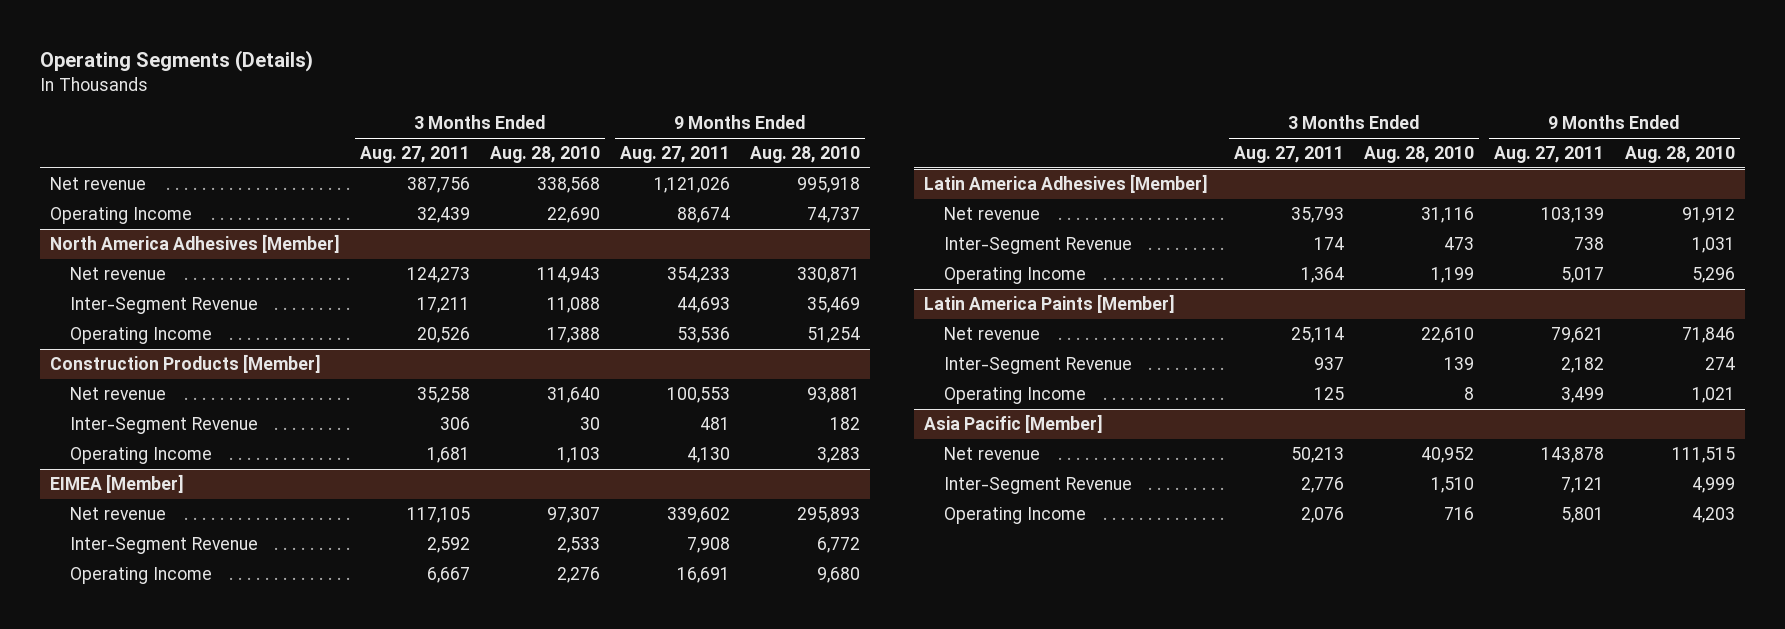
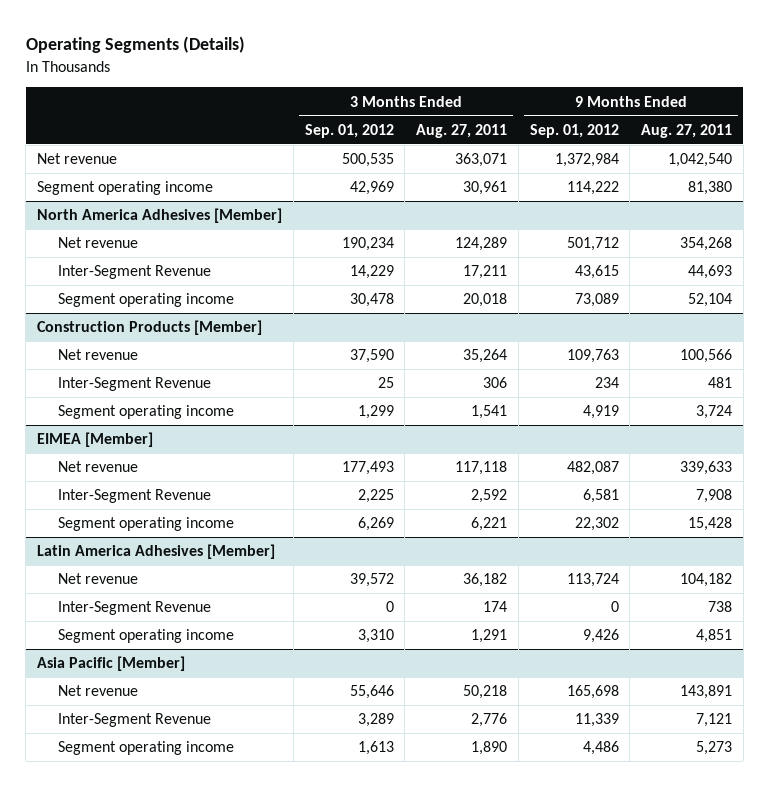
- | 3 Months Ended Aug. 27, 2011 | 3 Months Ended Aug. 28, 2010 | 9 Months Ended Aug. 27, 2011 | 9 Months Ended Aug. 28, 2010
+ | 3 Months Ended Sep. 01, 2012 | 3 Months Ended Aug. 27, 2011 | 9 Months Ended Sep. 01, 2012 | 9 Months Ended Aug. 27, 2011
- Net revenue | 387,756 | 338,568 | 1,121,026 | 995,918
- Operating Income | 32,439 | 22,690 | 88,674 | 74,737
+ Net revenue | 500,535 | 363,071 | 1,372,984 | 1,042,540
+ Segment operating income | 42,969 | 30,961 | 114,222 | 81,380
@ North America Adhesives [Member]
- Net revenue | 124,273 | 114,943 | 354,233 | 330,871
+ Net revenue | 190,234 | 124,289 | 501,712 | 354,268
- Operating Income | 20,526 | 17,388 | 53,536 | 51,254
+ Segment operating income | 30,478 | 20,018 | 73,089 | 52,104
@ Construction Products [Member]
- Net revenue | 35,258 | 31,640 | 100,553 | 93,881
+ Net revenue | 37,590 | 35,264 | 109,763 | 100,566
- Operating Income | 1,681 | 1,103 | 4,130 | 3,283
+ Segment operating income | 1,299 | 1,541 | 4,919 | 3,724
@ EIMEA [Member]
- Net revenue | 117,105 | 97,307 | 339,602 | 295,893
+ Net revenue | 177,493 | 117,118 | 482,087 | 339,633
- Operating Income | 6,667 | 2,276 | 16,691 | 9,680
+ Segment operating income | 6,269 | 6,221 | 22,302 | 15,428
@ Latin America Adhesives [Member]
- Net revenue | 35,793 | 31,116 | 103,139 | 91,912
+ Net revenue | 39,572 | 36,182 | 113,724 | 104,182
- Operating Income | 1,364 | 1,199 | 5,017 | 5,296
- Latin America Paints [Member]
- Net revenue | 25,114 | 22,610 | 79,621 | 71,846
- Inter-Segment Revenue | 937 | 139 | 2,182 | 274
- Operating Income | 125 | 8 | 3,499 | 1,021
@ Latin America Adhesives [Member]
+ Segment operating income | 3,310 | 1,291 | 9,426 | 4,851
@ Asia Pacific [Member]
- Net revenue | 50,213 | 40,952 | 143,878 | 111,515
+ Net revenue | 55,646 | 50,218 | 165,698 | 143,891
- Operating Income | 2,076 | 716 | 5,801 | 4,203
+ Segment operating income | 1,613 | 1,890 | 4,486 | 5,273

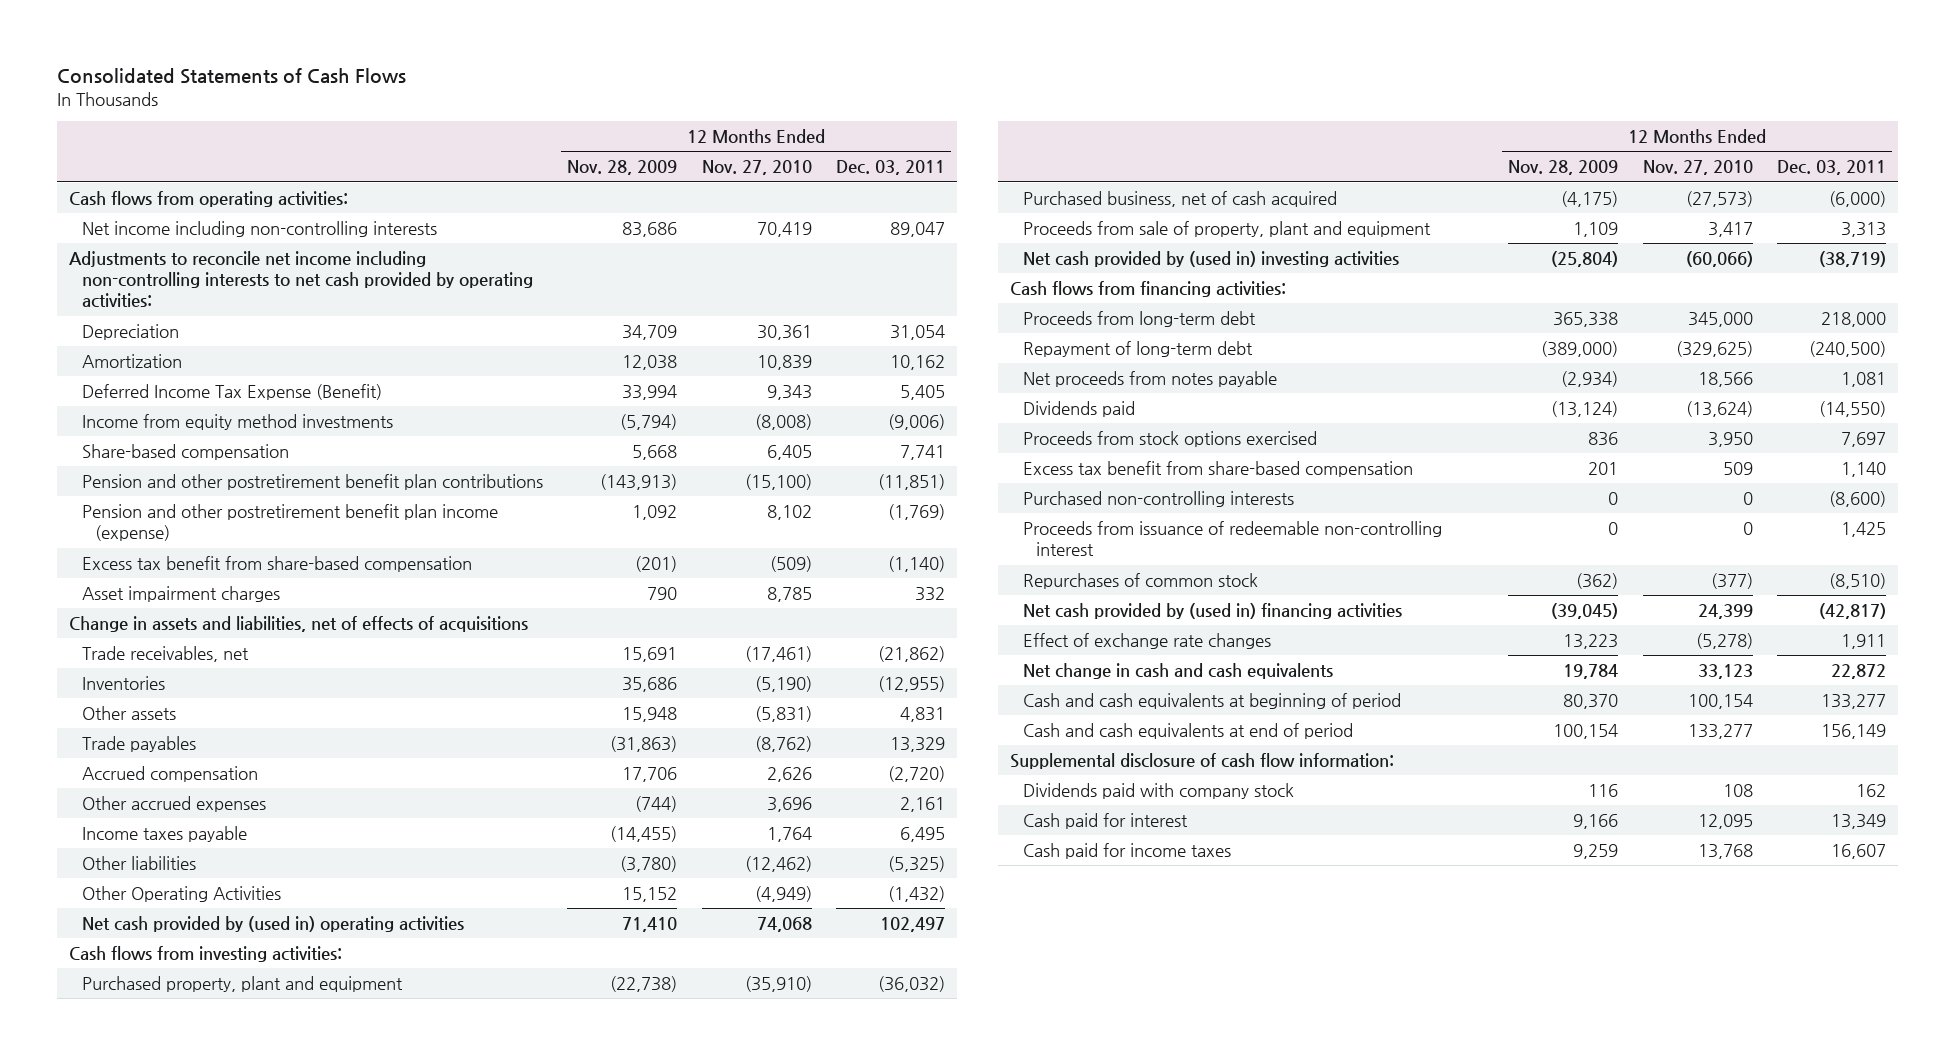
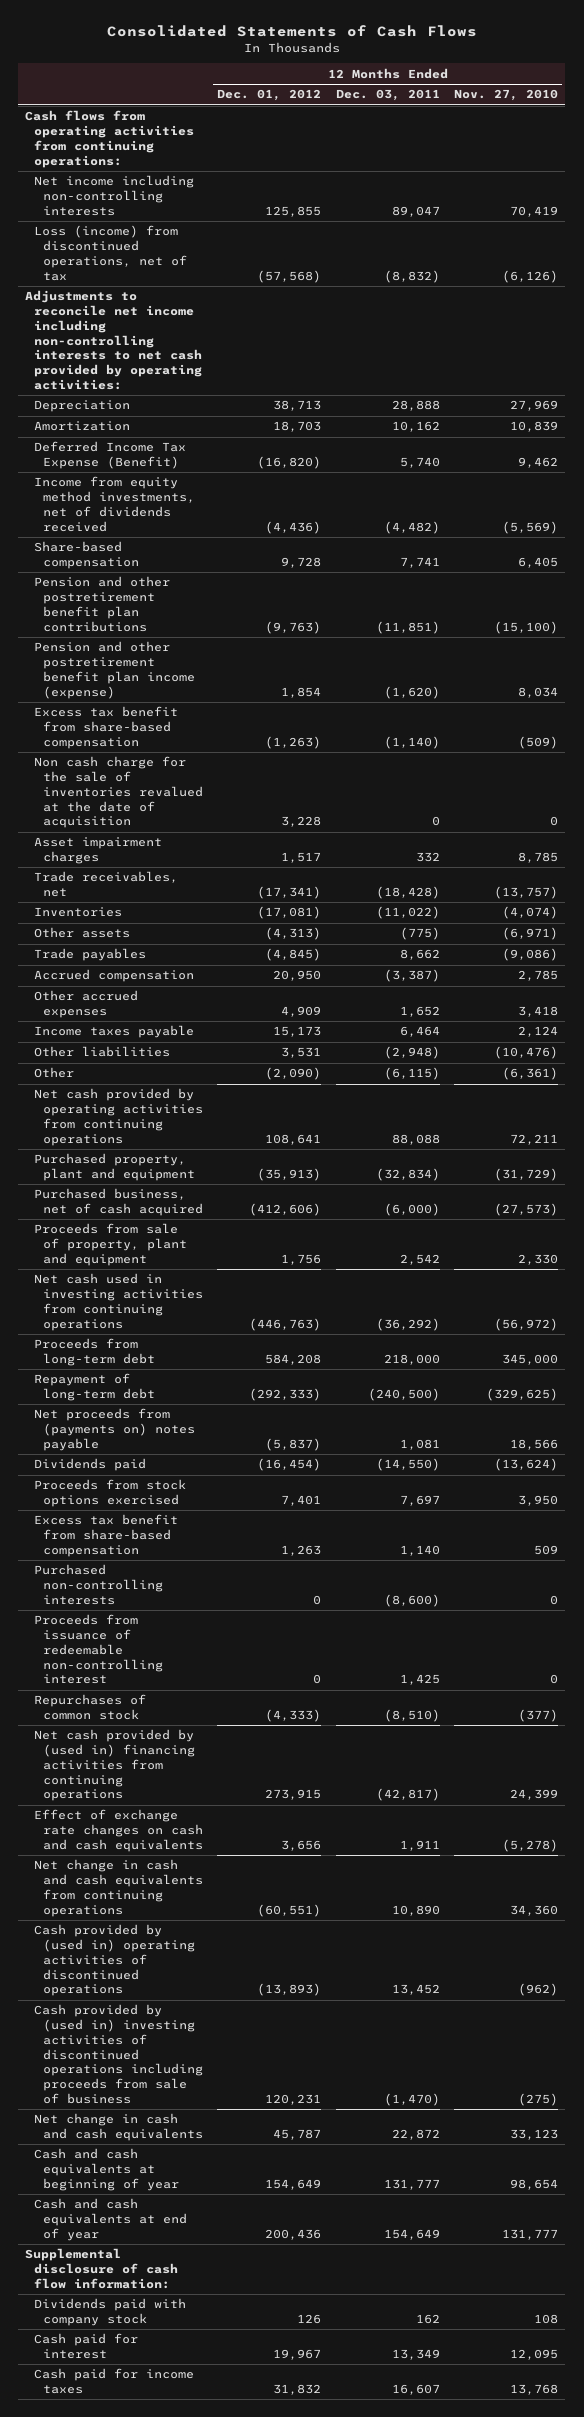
- | 12 Months Ended Nov. 28, 2009 | 12 Months Ended Nov. 27, 2010 | 12 Months Ended Dec. 03, 2011
+ | 12 Months Ended Dec. 01, 2012 | 12 Months Ended Dec. 03, 2011 | 12 Months Ended Nov. 27, 2010
- Cash flows from operating activities:
+ Cash flows from operating activities from continuing operations:
+ Loss (income) from discontinued operations, net of tax | (57,568) | (8,832) | (6,126)
- Depreciation | 34,709 | 30,361 | 31,054
+ Depreciation | 38,713 | 28,888 | 27,969
- Deferred Income Tax Expense (Benefit) | 33,994 | 9,343 | 5,405
- Income from equity method investments | (5,794) | (8,008) | (9,006)
+ Deferred Income Tax Expense (Benefit) | (16,820) | 5,740 | 9,462
+ Income from equity method investments, net of dividends received | (4,436) | (4,482) | (5,569)
- Pension and other postretirement benefit plan income (expense) | 1,092 | 8,102 | (1,769)
+ Pension and other postretirement benefit plan income (expense) | 1,854 | (1,620) | 8,034
+ Non cash charge for the sale of inventories revalued at the date of acquisition | 3,228 | 0 | 0
- Change in assets and liabilities, net of effects of acquisitions
- Trade receivables, net | 15,691 | (17,461) | (21,862)
- Inventories | 35,686 | (5,190) | (12,955)
- Other assets | 15,948 | (5,831) | 4,831
- Trade payables | (31,863) | (8,762) | 13,329
- Accrued compensation | 17,706 | 2,626 | (2,720)
- Other accrued expenses | (744) | 3,696 | 2,161
- Income taxes payable | (14,455) | 1,764 | 6,495
- Other liabilities | (3,780) | (12,462) | (5,325)
- Other Operating Activities | 15,152 | (4,949) | (1,432)
- Net cash provided by (used in) operating activities | 71,410 | 74,068 | 102,497
- Cash flows from investing activities:
- Purchased property, plant and equipment | (22,738) | (35,910) | (36,032)
+ Trade receivables, net | (17,341) | (18,428) | (13,757)
+ Inventories | (17,081) | (11,022) | (4,074)
+ Other assets | (4,313) | (775) | (6,971)
+ Trade payables | (4,845) | 8,662 | (9,086)
+ Accrued compensation | 20,950 | (3,387) | 2,785
+ Other accrued expenses | 4,909 | 1,652 | 3,418
+ Income taxes payable | 15,173 | 6,464 | 2,124
+ Other liabilities | 3,531 | (2,948) | (10,476)
+ Other | (2,090) | (6,115) | (6,361)
+ Net cash provided by operating activities from continuing operations | 108,641 | 88,088 | 72,211
+ Purchased property, plant and equipment | (35,913) | (32,834) | (31,729)
- Proceeds from sale of property, plant and equipment | 1,109 | 3,417 | 3,313
- Net cash provided by (used in) investing activities | (25,804) | (60,066) | (38,719)
- Cash flows from financing activities:
+ Proceeds from sale of property, plant and equipment | 1,756 | 2,542 | 2,330
+ Net cash used in investing activities from continuing operations | (446,763) | (36,292) | (56,972)
- Net proceeds from notes payable | (2,934) | 18,566 | 1,081
+ Net proceeds from (payments on) notes payable | (5,837) | 1,081 | 18,566
- Net cash provided by (used in) financing activities | (39,045) | 24,399 | (42,817)
- Effect of exchange rate changes | 13,223 | (5,278) | 1,911
+ Net cash provided by (used in) financing activities from continuing operations | 273,915 | (42,817) | 24,399
+ Effect of exchange rate changes on cash and cash equivalents | 3,656 | 1,911 | (5,278)
+ Net change in cash and cash equivalents from continuing operations | (60,551) | 10,890 | 34,360
+ Cash provided by (used in) operating activities of discontinued operations | (13,893) | 13,452 | (962)
+ Cash provided by (used in) investing activities of discontinued operations including proceeds from sale of business | 120,231 | (1,470) | (275)
- Cash and cash equivalents at beginning of period | 80,370 | 100,154 | 133,277
- Cash and cash equivalents at end of period | 100,154 | 133,277 | 156,149
+ Cash and cash equivalents at beginning of year | 154,649 | 131,777 | 98,654
+ Cash and cash equivalents at end of year | 200,436 | 154,649 | 131,777

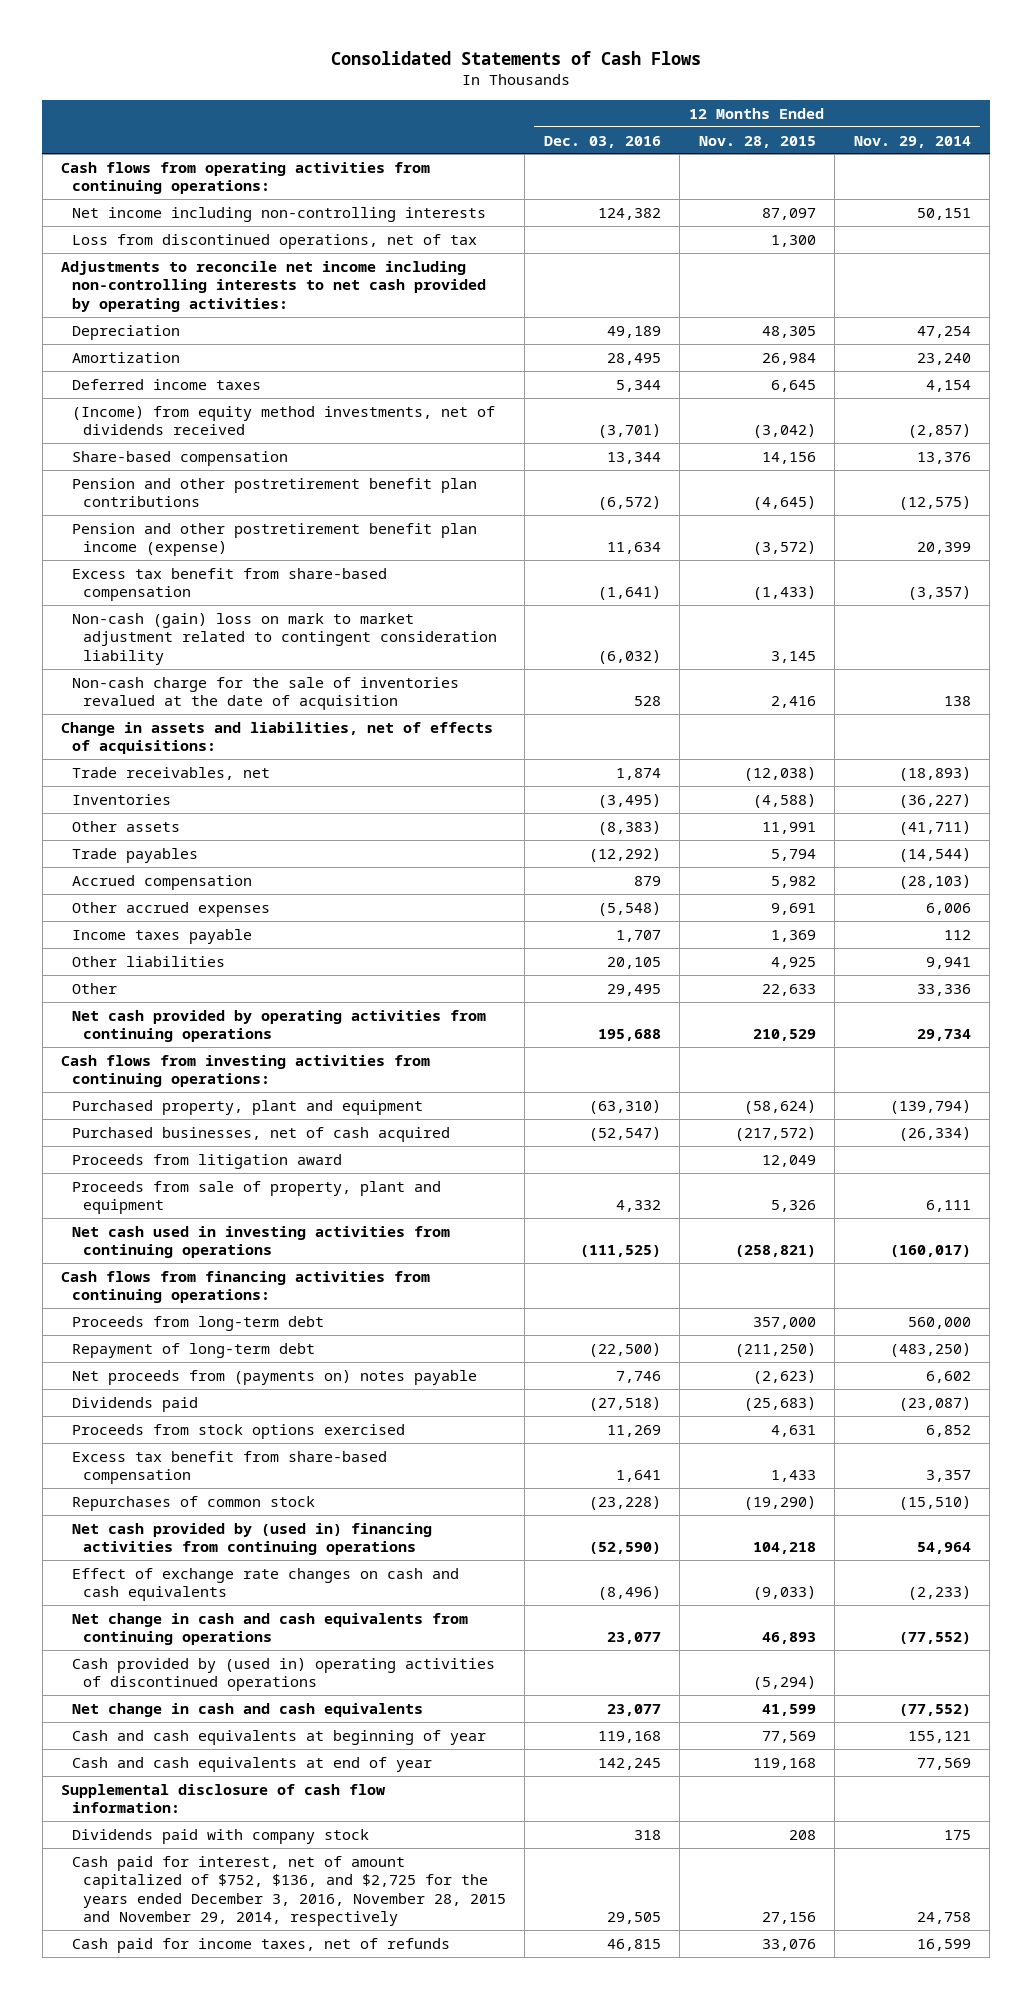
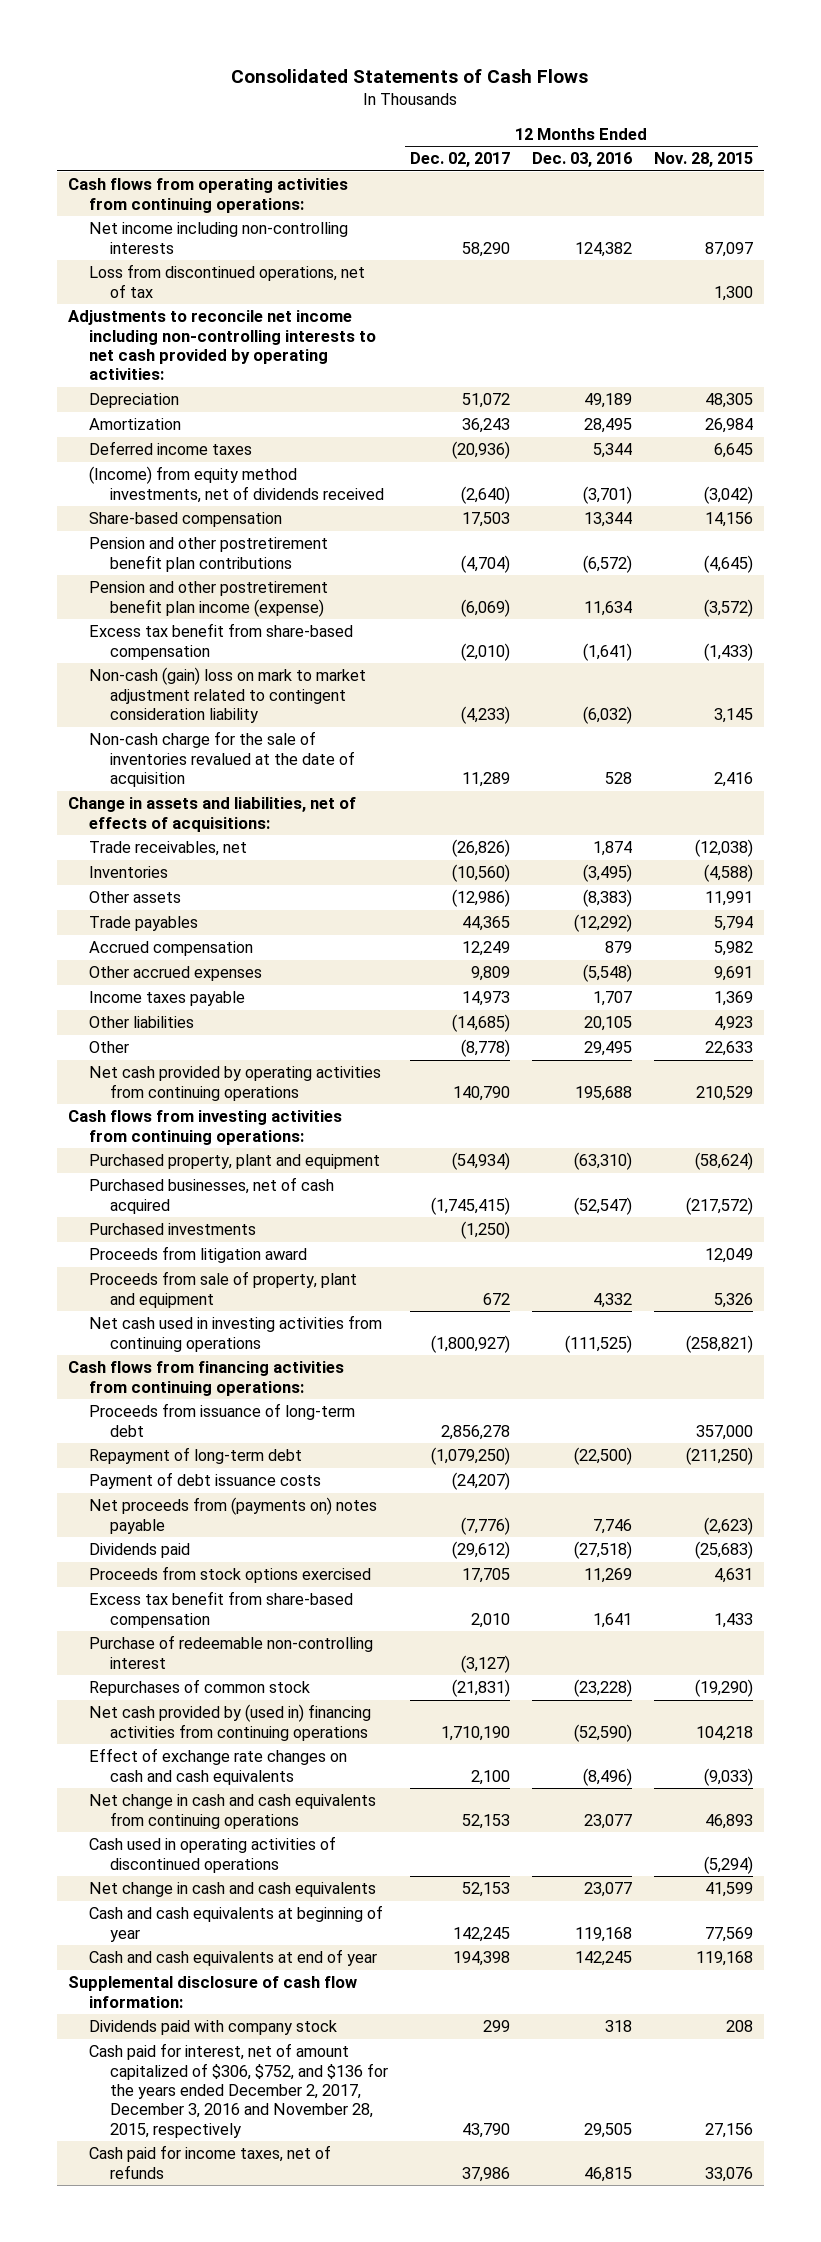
- | 12 Months Ended Dec. 03, 2016 | 12 Months Ended Nov. 28, 2015 | 12 Months Ended Nov. 29, 2014
+ | 12 Months Ended Dec. 02, 2017 | 12 Months Ended Dec. 03, 2016 | 12 Months Ended Nov. 28, 2015
- Other liabilities | 20,105 | 4,925 | 9,941
+ Other liabilities | (14,685) | 20,105 | 4,923
+ Purchased investments | (1,250) | |
- Proceeds from long-term debt | | 357,000 | 560,000
+ Proceeds from issuance of long-term debt | 2,856,278 | | 357,000
+ Payment of debt issuance costs | (24,207) | |
+ Purchase of redeemable non-controlling interest | (3,127) | |
- Cash provided by (used in) operating activities of discontinued operations | | (5,294) |
+ Cash used in operating activities of discontinued operations | | | (5,294)
- Cash paid for interest, net of amount capitalized of $752, $136, and $2,725 for the years ended December 3, 2016, November 28, 2015 and November 29, 2014, respectively | 29,505 | 27,156 | 24,758
+ Cash paid for interest, net of amount capitalized of $306, $752, and $136 for the years ended December 2, 2017, December 3, 2016 and November 28, 2015, respectively | 43,790 | 29,505 | 27,156

